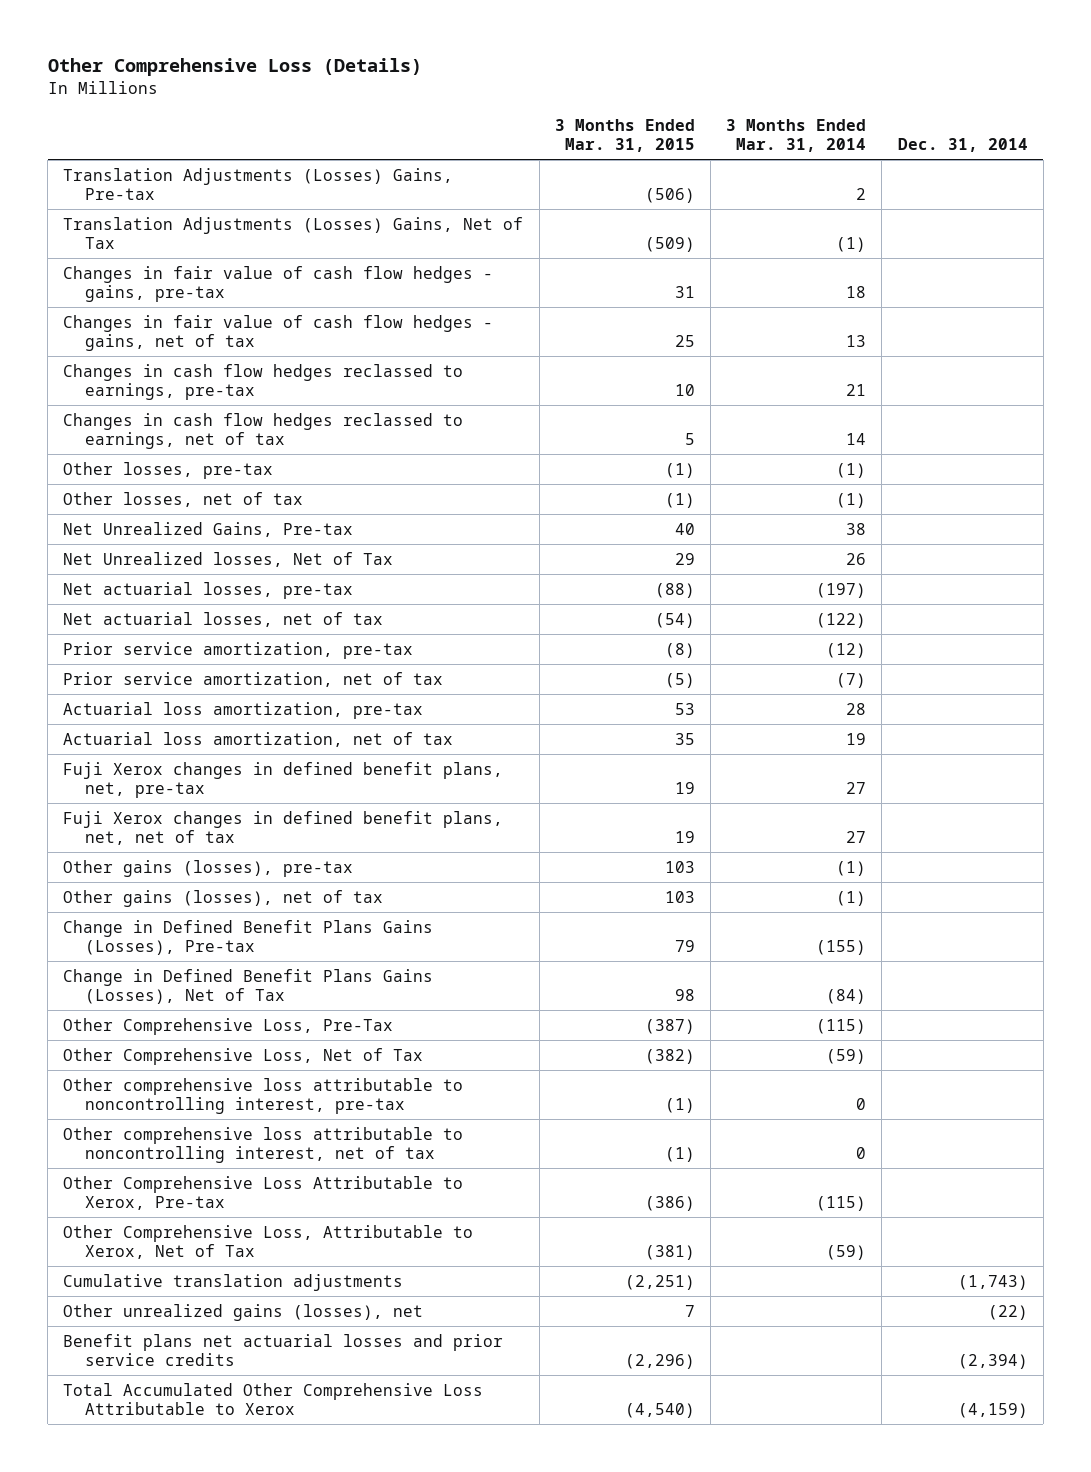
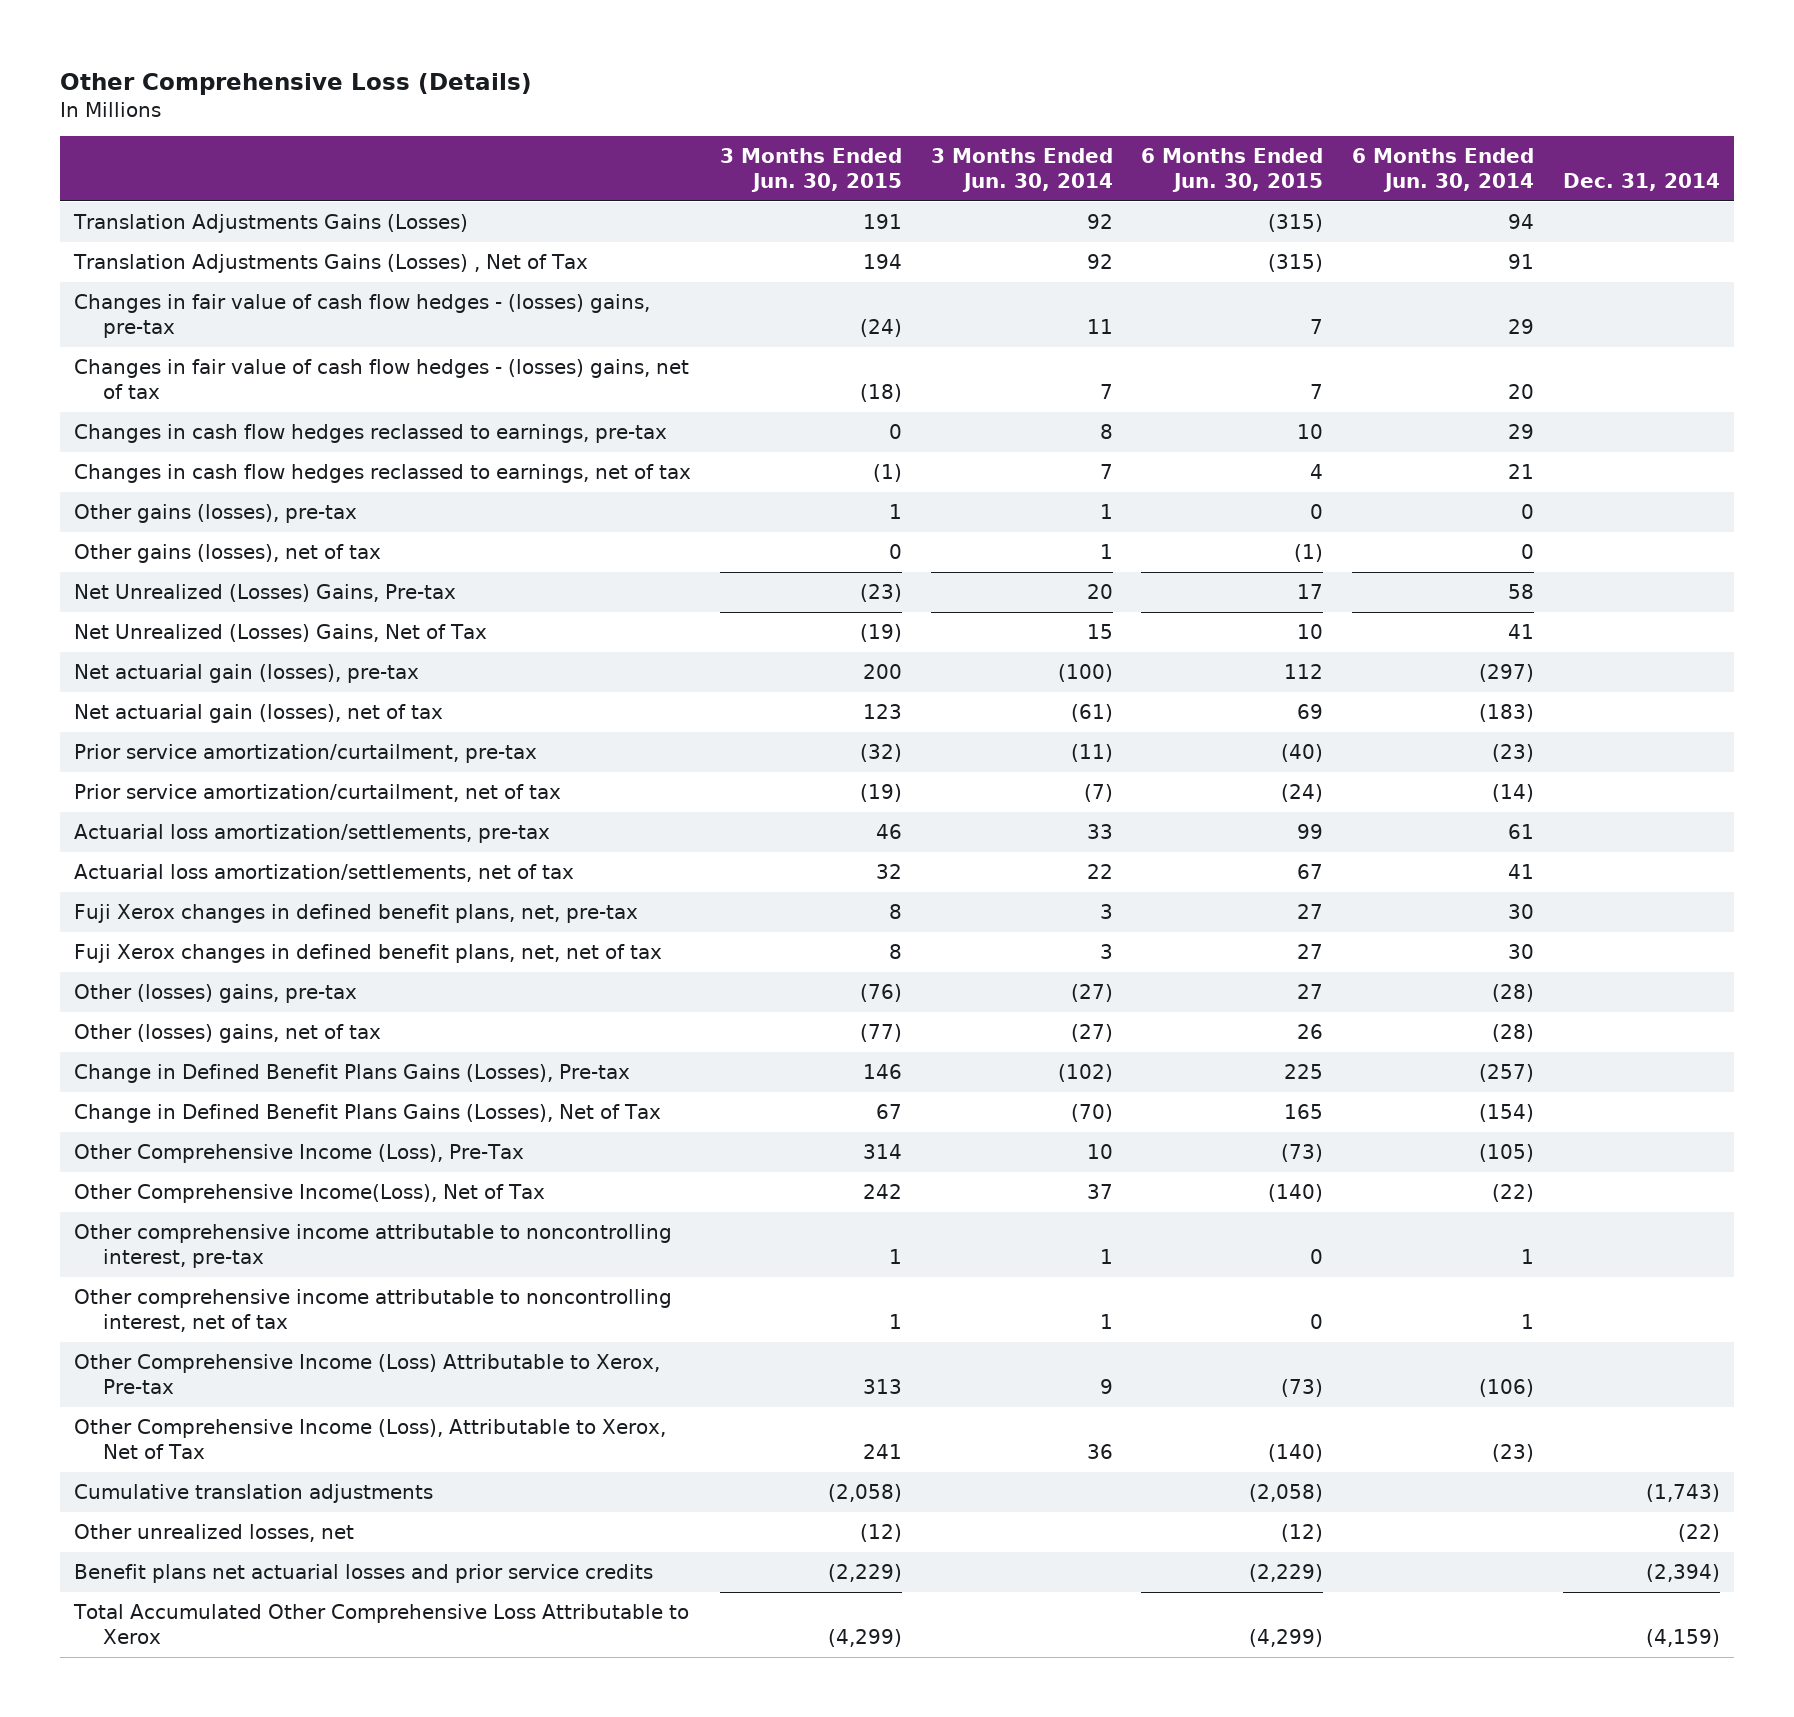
- | 3 Months Ended Mar. 31, 2015 | 3 Months Ended Mar. 31, 2014 | Dec. 31, 2014
+ | 3 Months Ended Jun. 30, 2015 | 3 Months Ended Jun. 30, 2014 | 6 Months Ended Jun. 30, 2015 | 6 Months Ended Jun. 30, 2014 | Dec. 31, 2014
- Translation Adjustments (Losses) Gains, Pre-tax | (506) | 2 |
- Translation Adjustments (Losses) Gains, Net of Tax | (509) | (1) |
- Changes in fair value of cash flow hedges - gains, pre-tax | 31 | 18 |
- Changes in fair value of cash flow hedges - gains, net of tax | 25 | 13 |
+ Translation Adjustments Gains (Losses) | 191 | 92 | (315) | 94 |
+ Translation Adjustments Gains (Losses) , Net of Tax | 194 | 92 | (315) | 91 |
+ Changes in fair value of cash flow hedges - (losses) gains, pre-tax | (24) | 11 | 7 | 29 |
+ Changes in fair value of cash flow hedges - (losses) gains, net of tax | (18) | 7 | 7 | 20 |
- Other losses, pre-tax | (1) | (1) |
- Other losses, net of tax | (1) | (1) |
- Net Unrealized Gains, Pre-tax | 40 | 38 |
- Net Unrealized losses, Net of Tax | 29 | 26 |
- Net actuarial losses, pre-tax | (88) | (197) |
- Net actuarial losses, net of tax | (54) | (122) |
- Prior service amortization, pre-tax | (8) | (12) |
- Prior service amortization, net of tax | (5) | (7) |
- Actuarial loss amortization, pre-tax | 53 | 28 |
- Actuarial loss amortization, net of tax | 35 | 19 |
+ Net Unrealized (Losses) Gains, Pre-tax | (23) | 20 | 17 | 58 |
+ Net Unrealized (Losses) Gains, Net of Tax | (19) | 15 | 10 | 41 |
+ Net actuarial gain (losses), pre-tax | 200 | (100) | 112 | (297) |
+ Net actuarial gain (losses), net of tax | 123 | (61) | 69 | (183) |
+ Prior service amortization/curtailment, pre-tax | (32) | (11) | (40) | (23) |
+ Prior service amortization/curtailment, net of tax | (19) | (7) | (24) | (14) |
+ Actuarial loss amortization/settlements, pre-tax | 46 | 33 | 99 | 61 |
+ Actuarial loss amortization/settlements, net of tax | 32 | 22 | 67 | 41 |
moved down: Fuji Xerox changes in defined benefit plans, net, pre-tax | 8 | 3 | 27 | 30 |
moved down: Fuji Xerox changes in defined benefit plans, net, net of tax | 8 | 3 | 27 | 30 |
+ Other (losses) gains, pre-tax | (76) | (27) | 27 | (28) |
+ Other (losses) gains, net of tax | (77) | (27) | 26 | (28) |
- Other Comprehensive Loss, Pre-Tax | (387) | (115) |
- Other Comprehensive Loss, Net of Tax | (382) | (59) |
- Other comprehensive loss attributable to noncontrolling interest, pre-tax | (1) | 0 |
- Other comprehensive loss attributable to noncontrolling interest, net of tax | (1) | 0 |
- Other Comprehensive Loss Attributable to Xerox, Pre-tax | (386) | (115) |
- Other Comprehensive Loss, Attributable to Xerox, Net of Tax | (381) | (59) |
+ Other Comprehensive Income (Loss), Pre-Tax | 314 | 10 | (73) | (105) |
+ Other Comprehensive Income(Loss), Net of Tax | 242 | 37 | (140) | (22) |
+ Other comprehensive income attributable to noncontrolling interest, pre-tax | 1 | 1 | 0 | 1 |
+ Other comprehensive income attributable to noncontrolling interest, net of tax | 1 | 1 | 0 | 1 |
+ Other Comprehensive Income (Loss) Attributable to Xerox, Pre-tax | 313 | 9 | (73) | (106) |
+ Other Comprehensive Income (Loss), Attributable to Xerox, Net of Tax | 241 | 36 | (140) | (23) |
- Other unrealized gains (losses), net | 7 | | (22)
+ Other unrealized losses, net | (12) | | (12) | | (22)

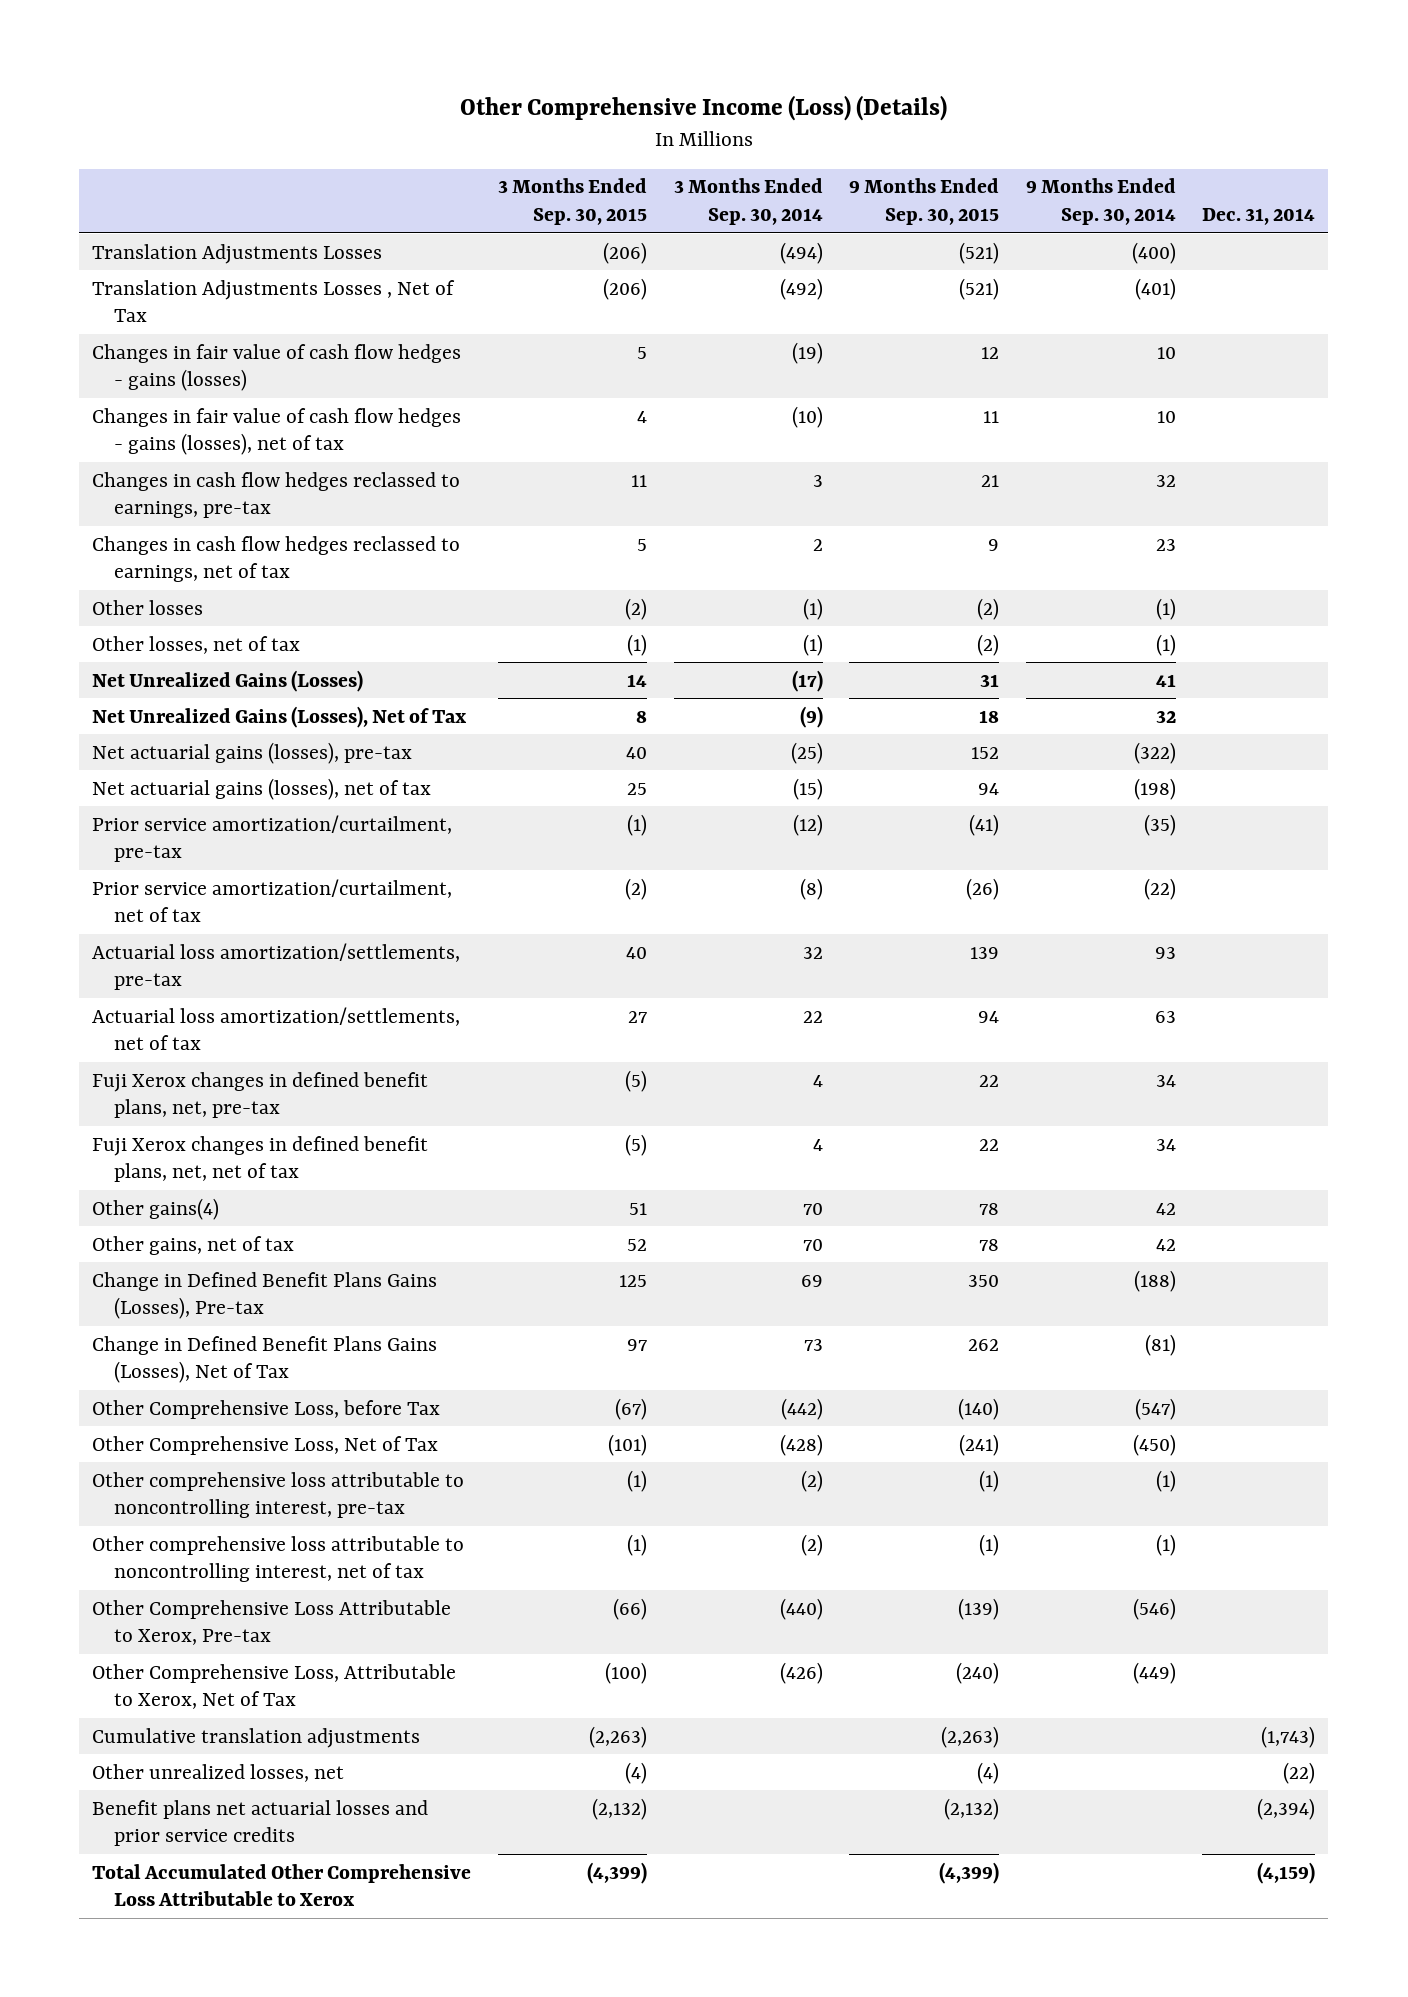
- Other Comprehensive Loss (Details)
+ Other Comprehensive Income (Loss) (Details)
- | 3 Months Ended Jun. 30, 2015 | 3 Months Ended Jun. 30, 2014 | 6 Months Ended Jun. 30, 2015 | 6 Months Ended Jun. 30, 2014 | Dec. 31, 2014
+ | 3 Months Ended Sep. 30, 2015 | 3 Months Ended Sep. 30, 2014 | 9 Months Ended Sep. 30, 2015 | 9 Months Ended Sep. 30, 2014 | Dec. 31, 2014
- Translation Adjustments Gains (Losses) | 191 | 92 | (315) | 94 |
- Translation Adjustments Gains (Losses) , Net of Tax | 194 | 92 | (315) | 91 |
- Changes in fair value of cash flow hedges - (losses) gains, pre-tax | (24) | 11 | 7 | 29 |
- Changes in fair value of cash flow hedges - (losses) gains, net of tax | (18) | 7 | 7 | 20 |
+ Translation Adjustments Losses | (206) | (494) | (521) | (400) |
+ Translation Adjustments Losses , Net of Tax | (206) | (492) | (521) | (401) |
+ Changes in fair value of cash flow hedges - gains (losses) | 5 | (19) | 12 | 10 |
+ Changes in fair value of cash flow hedges - gains (losses), net of tax | 4 | (10) | 11 | 10 |
- Other gains (losses), pre-tax | 1 | 1 | 0 | 0 |
- Other gains (losses), net of tax | 0 | 1 | (1) | 0 |
- Net Unrealized (Losses) Gains, Pre-tax | (23) | 20 | 17 | 58 |
- Net Unrealized (Losses) Gains, Net of Tax | (19) | 15 | 10 | 41 |
- Net actuarial gain (losses), pre-tax | 200 | (100) | 112 | (297) |
- Net actuarial gain (losses), net of tax | 123 | (61) | 69 | (183) |
+ Other losses | (2) | (1) | (2) | (1) |
+ Other losses, net of tax | (1) | (1) | (2) | (1) |
+ Net Unrealized Gains (Losses) | 14 | (17) | 31 | 41 |
+ Net Unrealized Gains (Losses), Net of Tax | 8 | (9) | 18 | 32 |
+ Net actuarial gains (losses), pre-tax | 40 | (25) | 152 | (322) |
+ Net actuarial gains (losses), net of tax | 25 | (15) | 94 | (198) |
- Other (losses) gains, pre-tax | (76) | (27) | 27 | (28) |
- Other (losses) gains, net of tax | (77) | (27) | 26 | (28) |
+ Other gains(4) | 51 | 70 | 78 | 42 |
+ Other gains, net of tax | 52 | 70 | 78 | 42 |
- Other Comprehensive Income (Loss), Pre-Tax | 314 | 10 | (73) | (105) |
- Other Comprehensive Income(Loss), Net of Tax | 242 | 37 | (140) | (22) |
- Other comprehensive income attributable to noncontrolling interest, pre-tax | 1 | 1 | 0 | 1 |
- Other comprehensive income attributable to noncontrolling interest, net of tax | 1 | 1 | 0 | 1 |
- Other Comprehensive Income (Loss) Attributable to Xerox, Pre-tax | 313 | 9 | (73) | (106) |
- Other Comprehensive Income (Loss), Attributable to Xerox, Net of Tax | 241 | 36 | (140) | (23) |
+ Other Comprehensive Loss, before Tax | (67) | (442) | (140) | (547) |
+ Other Comprehensive Loss, Net of Tax | (101) | (428) | (241) | (450) |
+ Other comprehensive loss attributable to noncontrolling interest, pre-tax | (1) | (2) | (1) | (1) |
+ Other comprehensive loss attributable to noncontrolling interest, net of tax | (1) | (2) | (1) | (1) |
+ Other Comprehensive Loss Attributable to Xerox, Pre-tax | (66) | (440) | (139) | (546) |
+ Other Comprehensive Loss, Attributable to Xerox, Net of Tax | (100) | (426) | (240) | (449) |

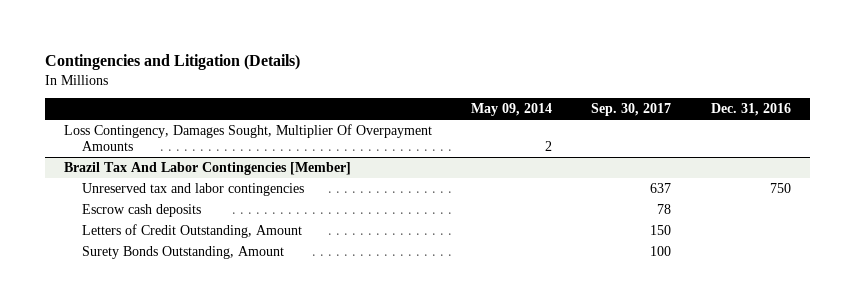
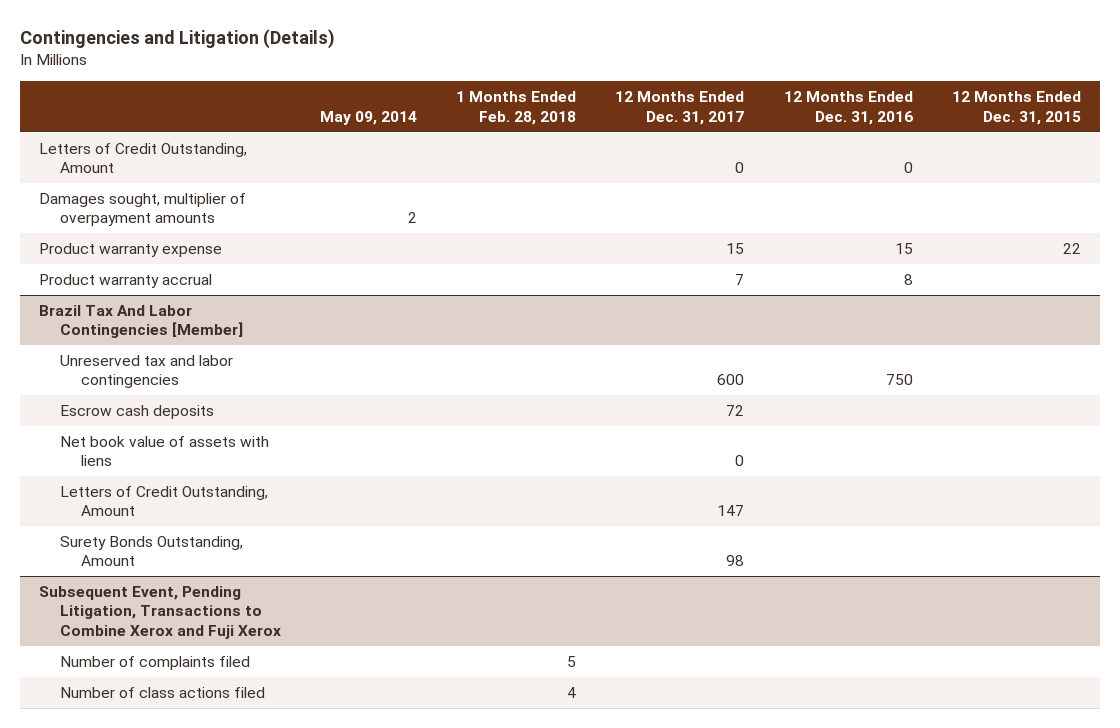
- | May 09, 2014 | Sep. 30, 2017 | Dec. 31, 2016
+ | May 09, 2014 | 1 Months Ended Feb. 28, 2018 | 12 Months Ended Dec. 31, 2017 | 12 Months Ended Dec. 31, 2016 | 12 Months Ended Dec. 31, 2015
- Loss Contingency, Damages Sought, Multiplier Of Overpayment Amounts | 2 | |
+ Letters of Credit Outstanding, Amount | | | 0 | 0 |
+ Damages sought, multiplier of overpayment amounts | 2 | | | |
+ Product warranty expense | | | 15 | 15 | 22
+ Product warranty accrual | | | 7 | 8 |
@ Brazil Tax And Labor Contingencies [Member]
+ Net book value of assets with liens | | | 0 | |
+ Subsequent Event, Pending Litigation, Transactions to Combine Xerox and Fuji Xerox
+ Number of complaints filed | | 5 | | |
+ Number of class actions filed | | 4 | | |

